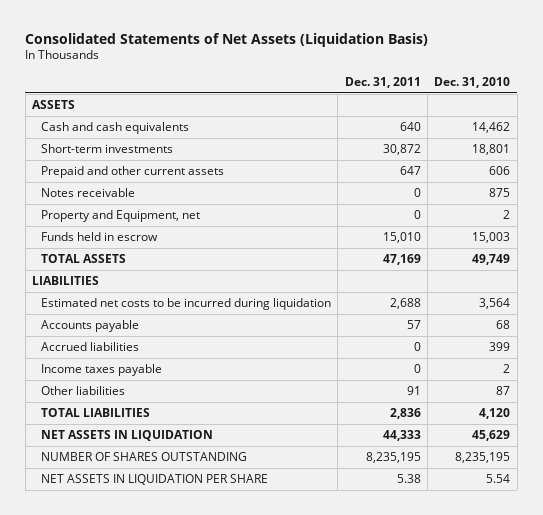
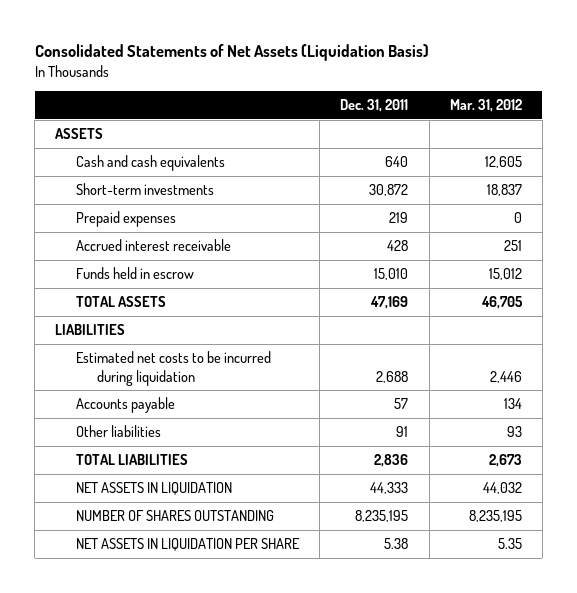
- | Dec. 31, 2011 | Dec. 31, 2010
+ | Dec. 31, 2011 | Mar. 31, 2012
- Prepaid and other current assets | 647 | 606
- Notes receivable | 0 | 875
- Property and Equipment, net | 0 | 2
+ Prepaid expenses | 219 | 0
+ Accrued interest receivable | 428 | 251
- Accrued liabilities | 0 | 399
- Income taxes payable | 0 | 2

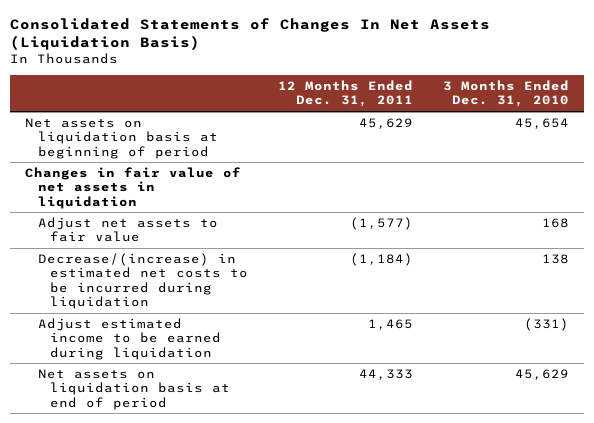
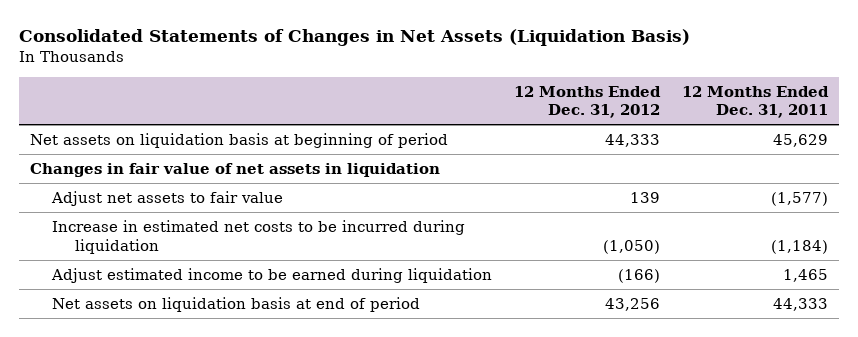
- Consolidated Statements of Changes In Net Assets (Liquidation Basis)
+ Consolidated Statements of Changes in Net Assets (Liquidation Basis)
- | 12 Months Ended Dec. 31, 2011 | 3 Months Ended Dec. 31, 2010
+ | 12 Months Ended Dec. 31, 2012 | 12 Months Ended Dec. 31, 2011
- Decrease/(increase) in estimated net costs to be incurred during liquidation | (1,184) | 138
+ Increase in estimated net costs to be incurred during liquidation | (1,050) | (1,184)

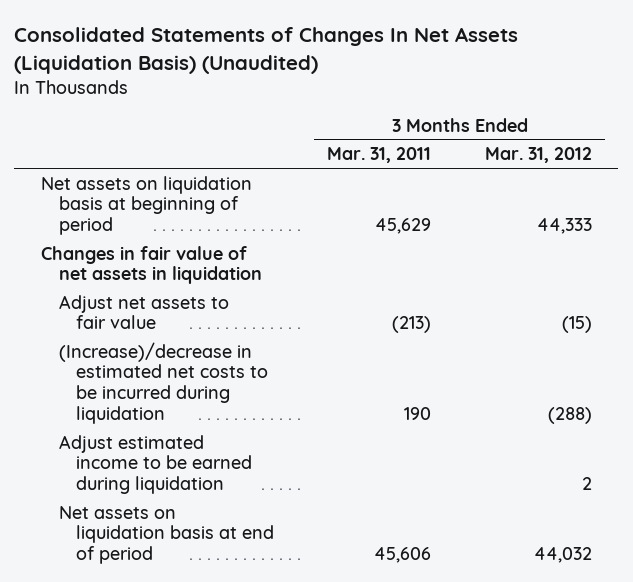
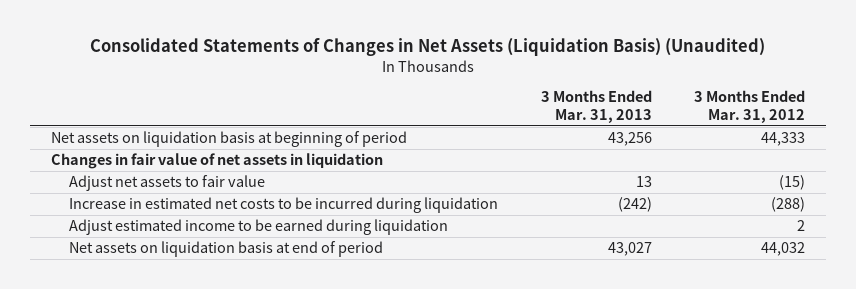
- Consolidated Statements of Changes In Net Assets (Liquidation Basis) (Unaudited)
+ Consolidated Statements of Changes in Net Assets (Liquidation Basis) (Unaudited)
- | 3 Months Ended Mar. 31, 2011 | 3 Months Ended Mar. 31, 2012
+ | 3 Months Ended Mar. 31, 2013 | 3 Months Ended Mar. 31, 2012
- (Increase)/decrease in estimated net costs to be incurred during liquidation | 190 | (288)
+ Increase in estimated net costs to be incurred during liquidation | (242) | (288)

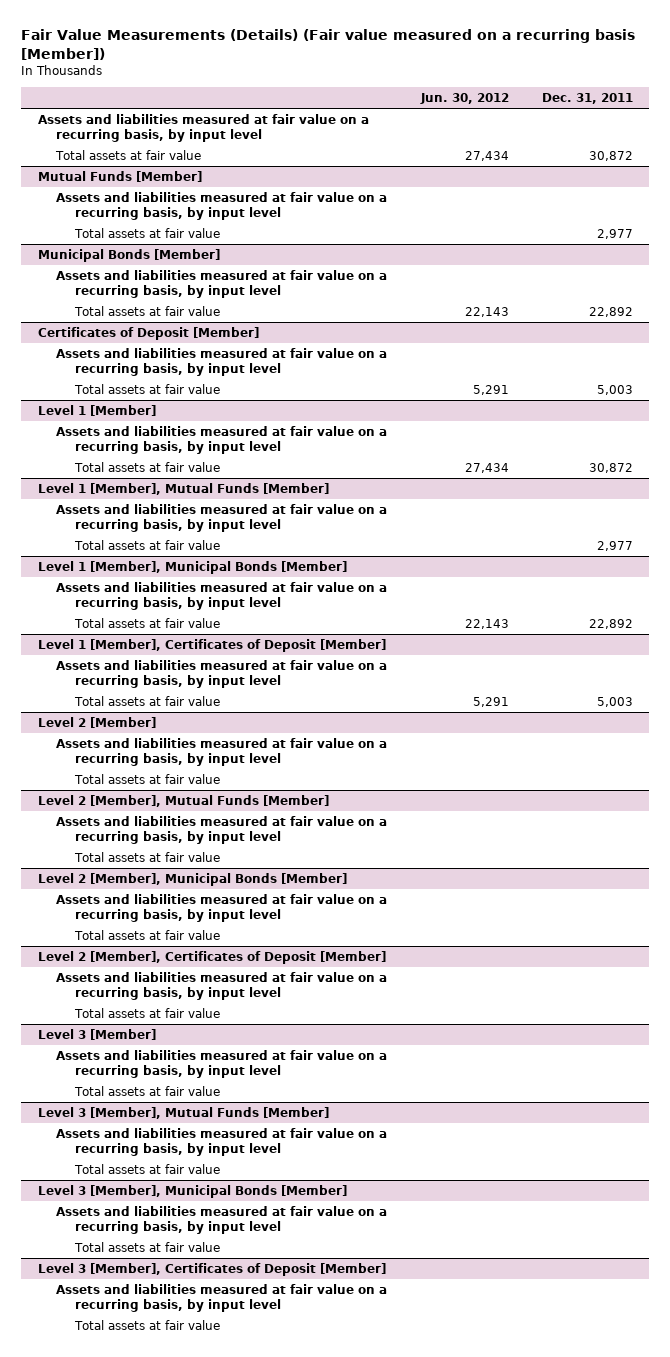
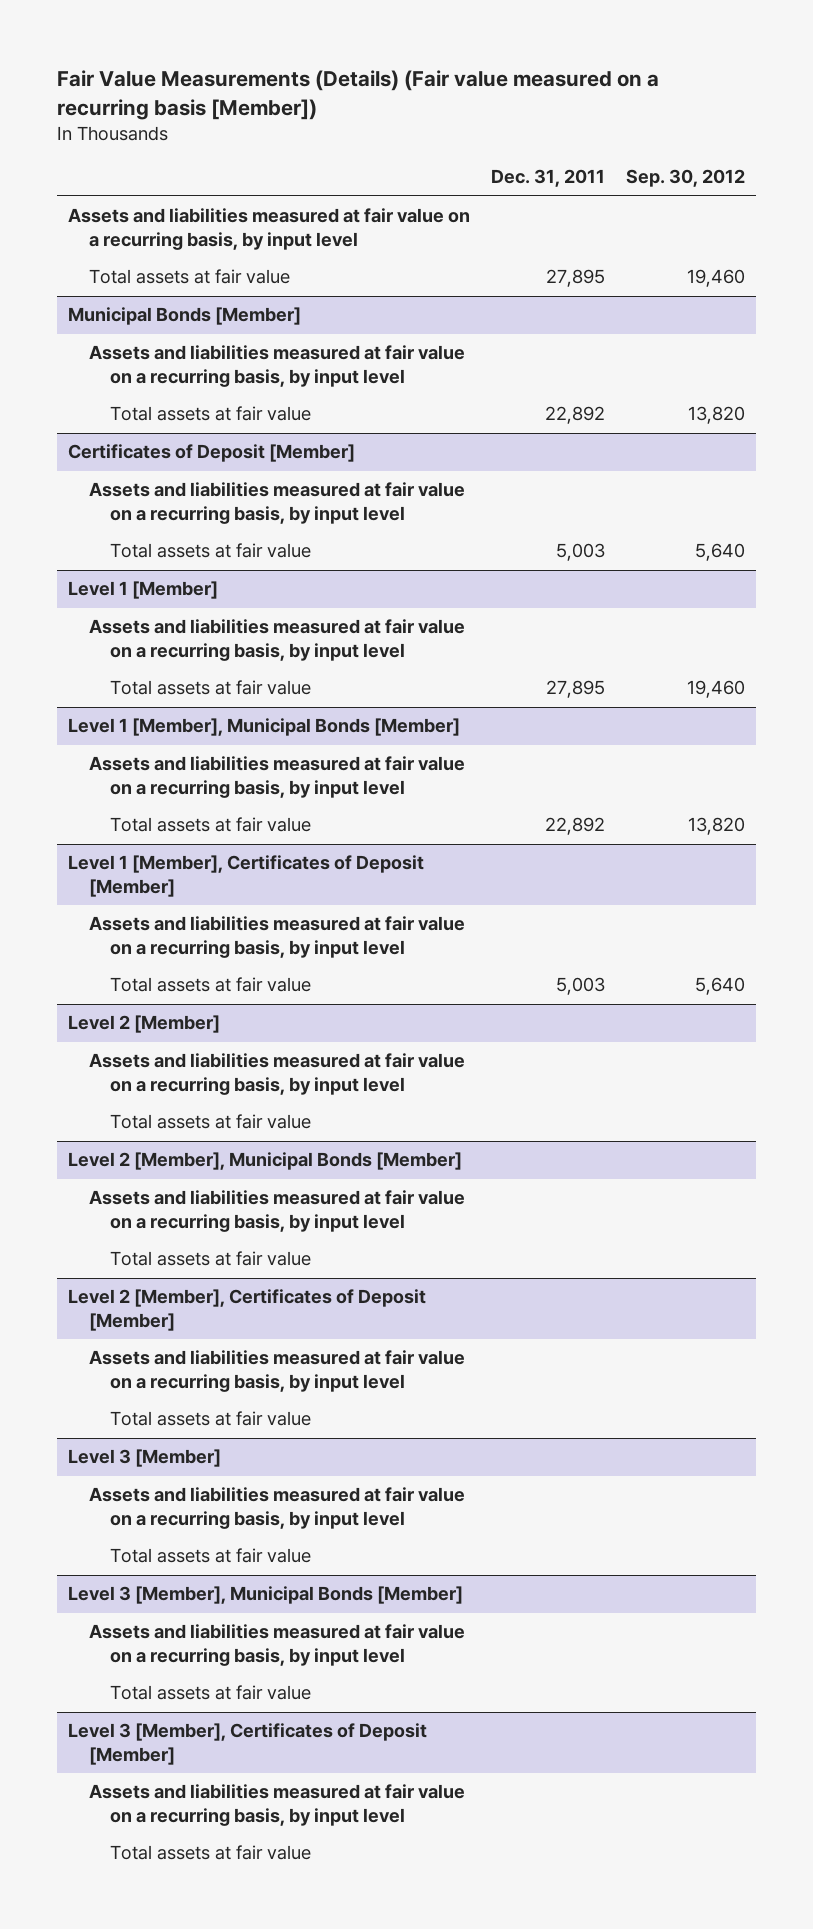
- | Jun. 30, 2012 | Dec. 31, 2011
+ | Dec. 31, 2011 | Sep. 30, 2012
- Total assets at fair value | 27,434 | 30,872
- Mutual Funds [Member]
- Assets and liabilities measured at fair value on a recurring basis, by input level
- Total assets at fair value | | 2,977
+ Total assets at fair value | 27,895 | 19,460
@ Level 1 [Member]
- Total assets at fair value | 27,434 | 30,872
- Level 1 [Member], Mutual Funds [Member]
- Assets and liabilities measured at fair value on a recurring basis, by input level
- Total assets at fair value | | 2,977
@ Level 1 [Member]
+ Total assets at fair value | 27,895 | 19,460
- Level 2 [Member], Mutual Funds [Member]
- Assets and liabilities measured at fair value on a recurring basis, by input level
- Total assets at fair value
- Level 3 [Member], Mutual Funds [Member]
- Assets and liabilities measured at fair value on a recurring basis, by input level
- Total assets at fair value

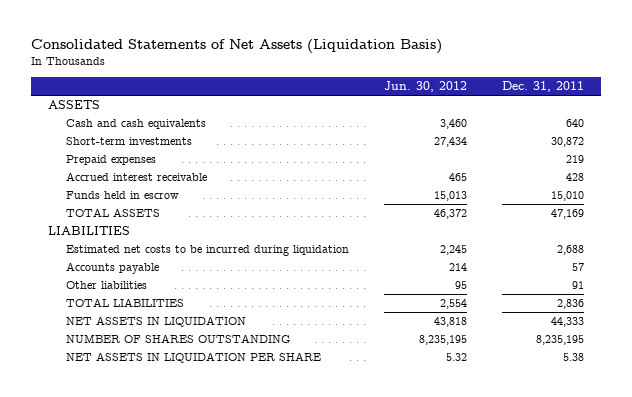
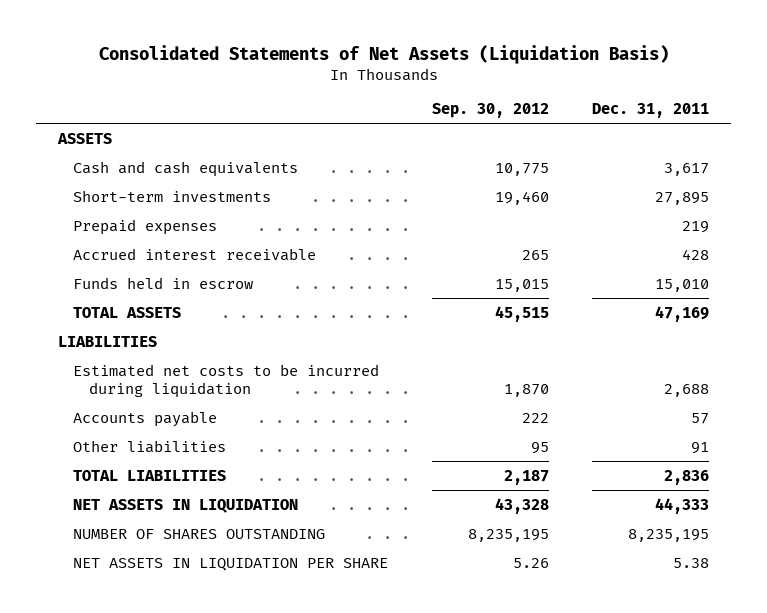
- | Jun. 30, 2012 | Dec. 31, 2011
+ | Sep. 30, 2012 | Dec. 31, 2011
- Cash and cash equivalents | 3,460 | 640
- Short-term investments | 27,434 | 30,872
+ Cash and cash equivalents | 10,775 | 3,617
+ Short-term investments | 19,460 | 27,895

